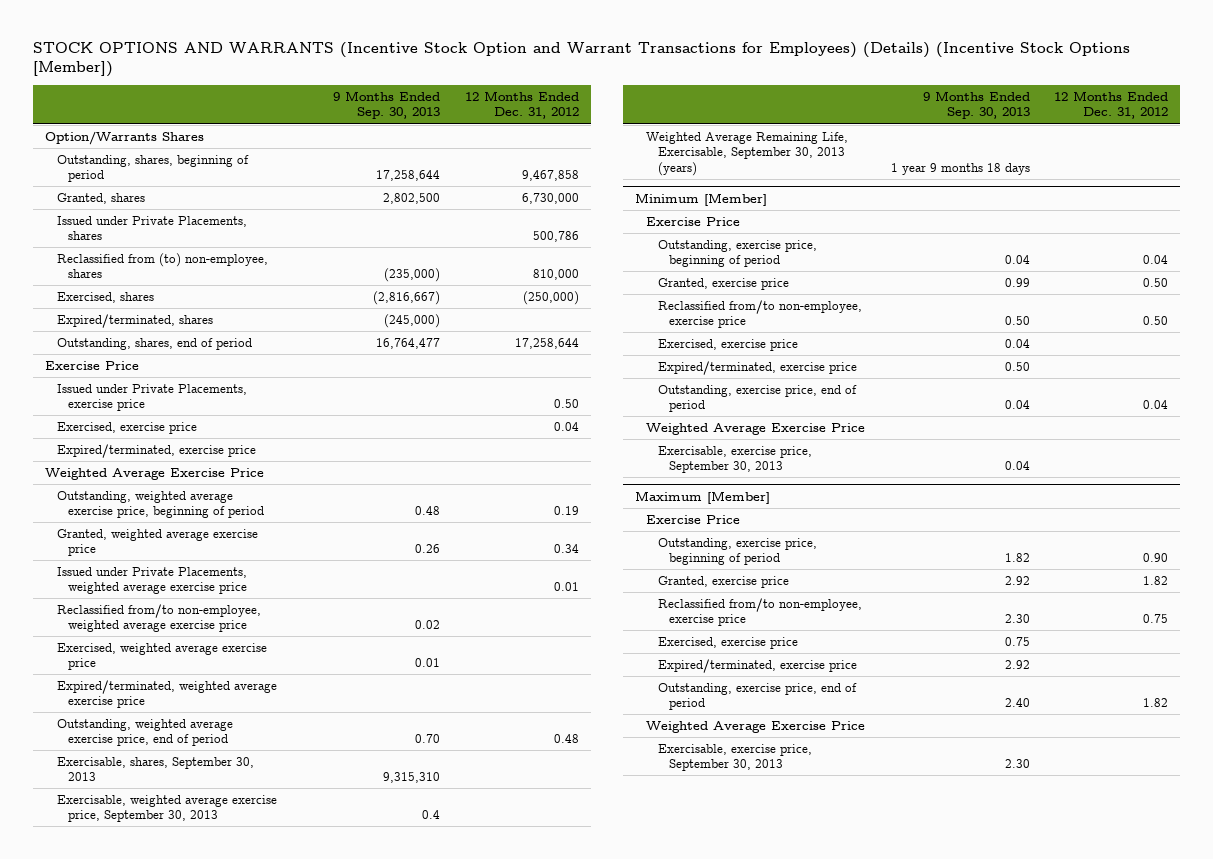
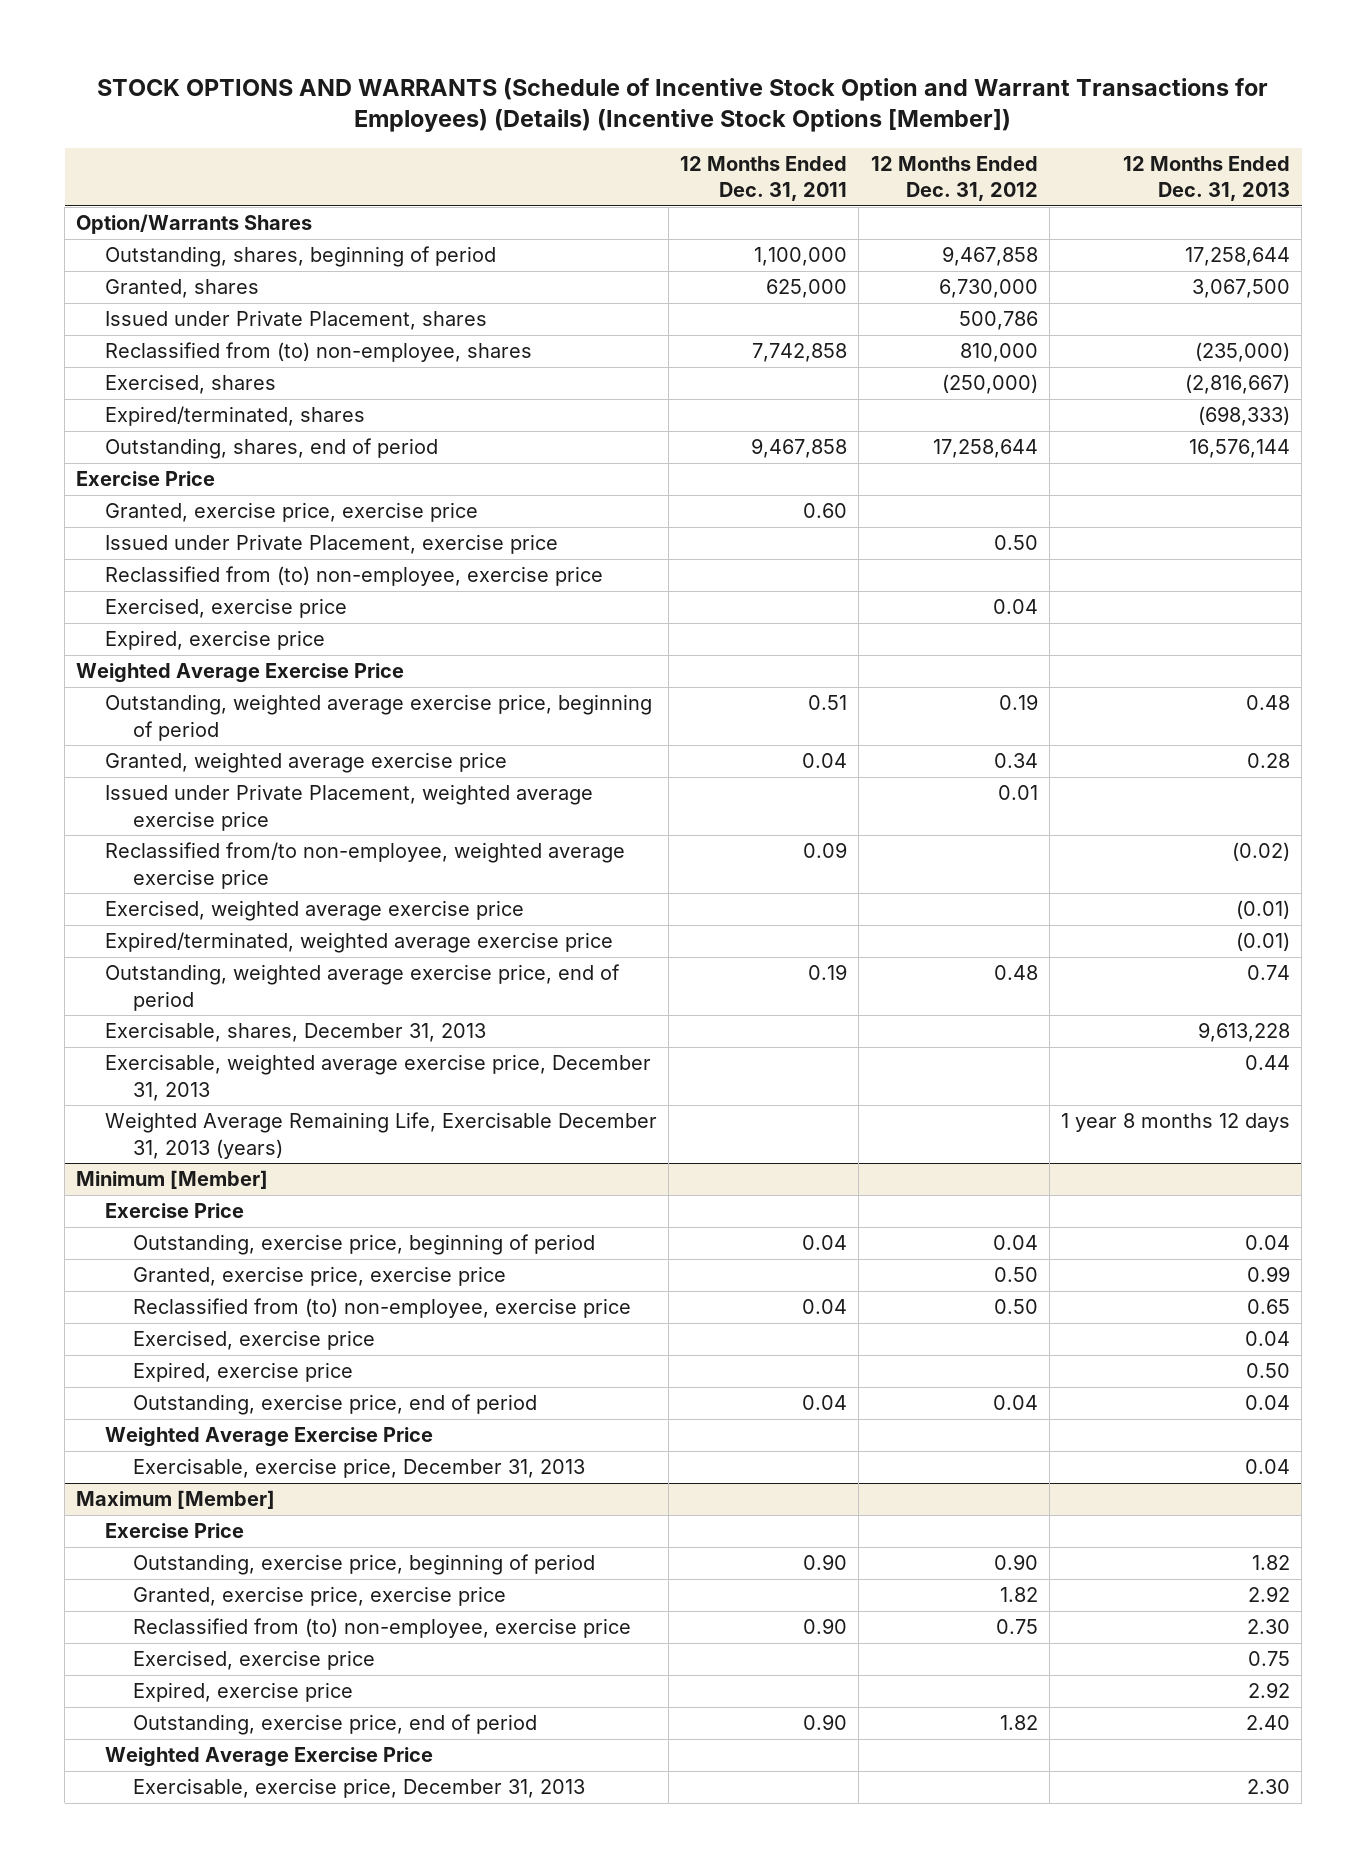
- STOCK OPTIONS AND WARRANTS (Incentive Stock Option and Warrant Transactions for Employees) (Details) (Incentive Stock Options [Member])
+ STOCK OPTIONS AND WARRANTS (Schedule of Incentive Stock Option and Warrant Transactions for Employees) (Details) (Incentive Stock Options [Member])
- | 9 Months Ended Sep. 30, 2013 | 12 Months Ended Dec. 31, 2012
+ | 12 Months Ended Dec. 31, 2011 | 12 Months Ended Dec. 31, 2012 | 12 Months Ended Dec. 31, 2013
- Issued under Private Placements, shares | | 500,786
+ Issued under Private Placement, shares | | 500,786 |
- Issued under Private Placements, exercise price | | 0.50
+ Granted, exercise price, exercise price | 0.60 | |
+ Issued under Private Placement, exercise price | | 0.50 |
+ Reclassified from (to) non-employee, exercise price
- Expired/terminated, exercise price
+ Expired, exercise price
- Issued under Private Placements, weighted average exercise price | | 0.01
+ Issued under Private Placement, weighted average exercise price | | 0.01 |
- Exercisable, shares, September 30, 2013 | 9,315,310 |
- Exercisable, weighted average exercise price, September 30, 2013 | 0.4 |
- Weighted Average Remaining Life, Exercisable, September 30, 2013 (years) | 1 year 9 months 18 days |
+ Exercisable, shares, December 31, 2013 | | | 9,613,228
+ Exercisable, weighted average exercise price, December 31, 2013 | | | 0.44
+ Weighted Average Remaining Life, Exercisable December 31, 2013 (years) | | | 1 year 8 months 12 days
@ Minimum [Member]
- Granted, exercise price | 0.99 | 0.50
- Reclassified from/to non-employee, exercise price | 0.50 | 0.50
+ Granted, exercise price, exercise price | | 0.50 | 0.99
+ Reclassified from (to) non-employee, exercise price | 0.04 | 0.50 | 0.65
- Expired/terminated, exercise price | 0.50 |
+ Expired, exercise price | | | 0.50
- Exercisable, exercise price, September 30, 2013 | 0.04 |
+ Exercisable, exercise price, December 31, 2013 | | | 0.04
@ Maximum [Member]
- Granted, exercise price | 2.92 | 1.82
- Reclassified from/to non-employee, exercise price | 2.30 | 0.75
+ Granted, exercise price, exercise price | | 1.82 | 2.92
+ Reclassified from (to) non-employee, exercise price | 0.90 | 0.75 | 2.30
- Expired/terminated, exercise price | 2.92 |
+ Expired, exercise price | | | 2.92
- Exercisable, exercise price, September 30, 2013 | 2.30 |
+ Exercisable, exercise price, December 31, 2013 | | | 2.30

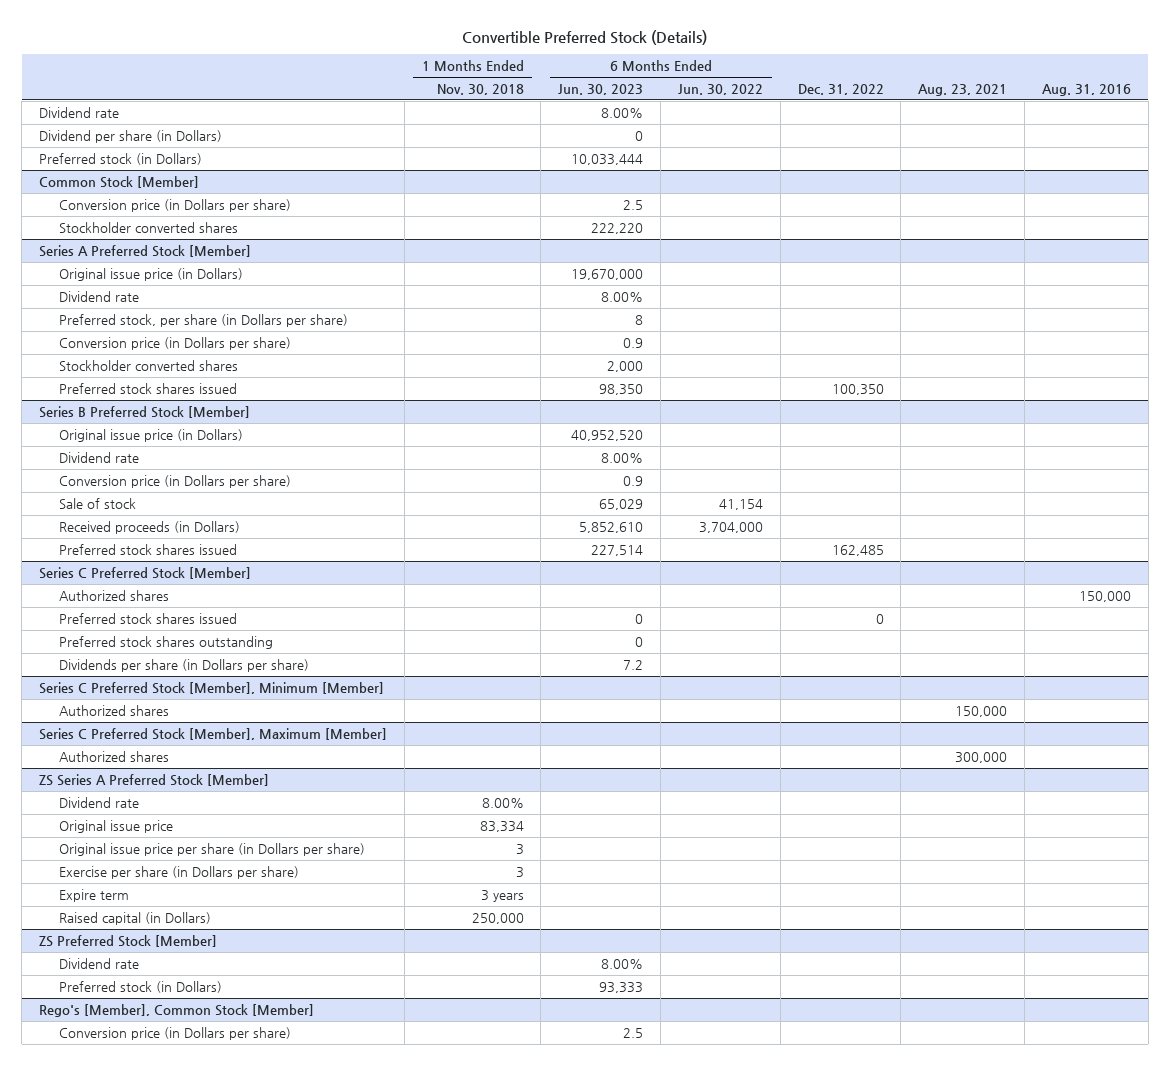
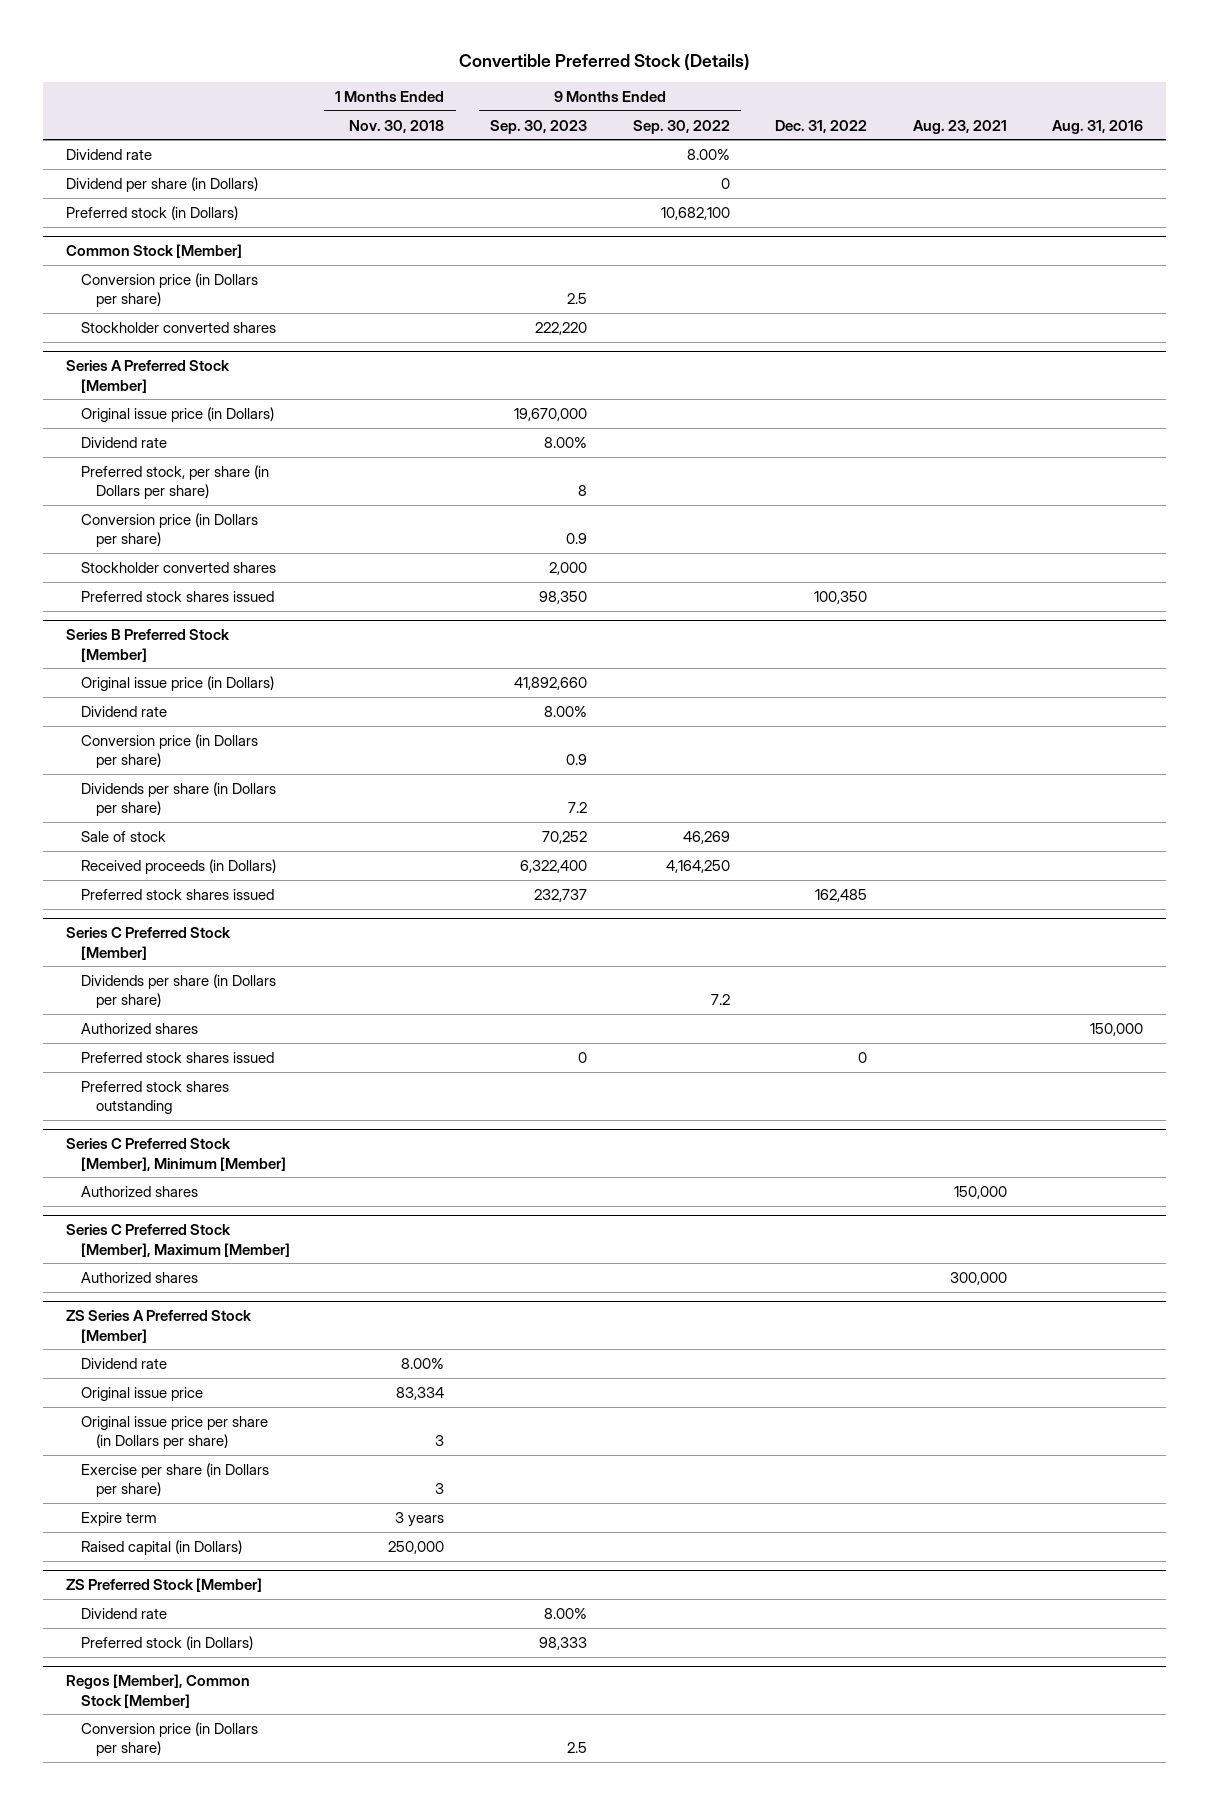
- | 1 Months Ended Nov. 30, 2018 | 6 Months Ended Jun. 30, 2023 | 6 Months Ended Jun. 30, 2022 | Dec. 31, 2022 | Aug. 23, 2021 | Aug. 31, 2016
+ | 1 Months Ended Nov. 30, 2018 | 9 Months Ended Sep. 30, 2023 | 9 Months Ended Sep. 30, 2022 | Dec. 31, 2022 | Aug. 23, 2021 | Aug. 31, 2016
@ Series B Preferred Stock [Member]
+ Dividends per share (in Dollars per share) | | 7.2 | | | |
@ Series C Preferred Stock [Member]
moved up: Dividends per share (in Dollars per share) | | | 7.2 | | |
- Rego's [Member], Common Stock [Member]
+ Regos [Member], Common Stock [Member]

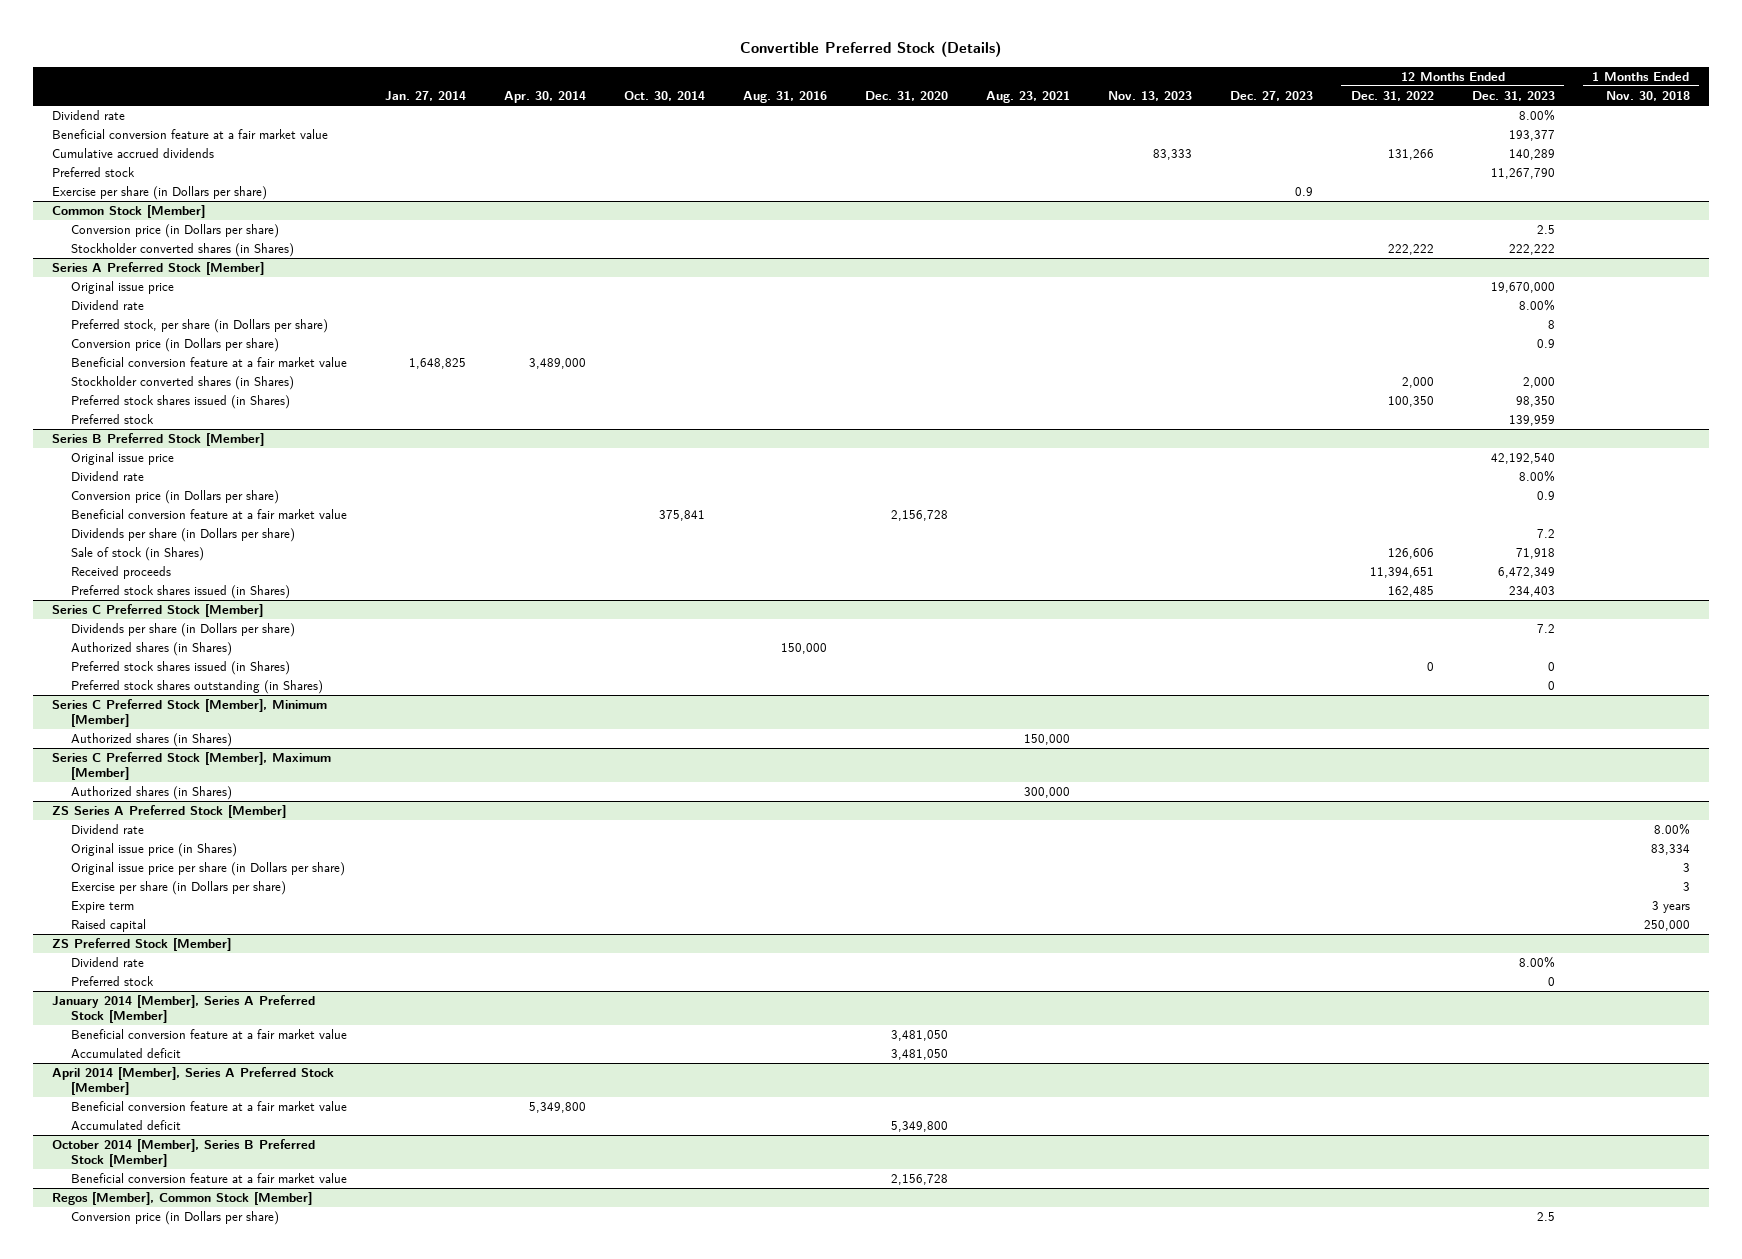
- | 1 Months Ended Nov. 30, 2018 | 9 Months Ended Sep. 30, 2023 | 9 Months Ended Sep. 30, 2022 | Dec. 31, 2022 | Aug. 23, 2021 | Aug. 31, 2016
+ | Jan. 27, 2014 | Apr. 30, 2014 | Oct. 30, 2014 | Aug. 31, 2016 | Dec. 31, 2020 | Aug. 23, 2021 | Nov. 13, 2023 | Dec. 27, 2023 | 12 Months Ended Dec. 31, 2022 | 12 Months Ended Dec. 31, 2023 | 1 Months Ended Nov. 30, 2018
- Dividend per share (in Dollars) | | | 0 | | |
- Preferred stock (in Dollars) | | | 10,682,100 | | |
+ Beneficial conversion feature at a fair market value | | | | | | | | | | 193,377 |
+ Cumulative accrued dividends | | | | | | | 83,333 | | 131,266 | 140,289 |
+ Preferred stock | | | | | | | | | | 11,267,790 |
+ Exercise per share (in Dollars per share) | | | | | | | | 0.9 | | |
@ Common Stock [Member]
- Stockholder converted shares | | 222,220 | | | |
+ Stockholder converted shares (in Shares) | | | | | | | | | 222,222 | 222,222 |
@ Series A Preferred Stock [Member]
- Original issue price (in Dollars) | | 19,670,000 | | | |
+ Original issue price | | | | | | | | | | 19,670,000 |
- Stockholder converted shares | | 2,000 | | | |
- Preferred stock shares issued | | 98,350 | | 100,350 | |
+ Beneficial conversion feature at a fair market value | 1,648,825 | 3,489,000 | | | | | | | | |
+ Stockholder converted shares (in Shares) | | | | | | | | | 2,000 | 2,000 |
+ Preferred stock shares issued (in Shares) | | | | | | | | | 100,350 | 98,350 |
+ Preferred stock | | | | | | | | | | 139,959 |
@ Series B Preferred Stock [Member]
- Original issue price (in Dollars) | | 41,892,660 | | | |
+ Original issue price | | | | | | | | | | 42,192,540 |
+ Beneficial conversion feature at a fair market value | | | 375,841 | | 2,156,728 | | | | | |
- Sale of stock | | 70,252 | 46,269 | | |
- Received proceeds (in Dollars) | | 6,322,400 | 4,164,250 | | |
- Preferred stock shares issued | | 232,737 | | 162,485 | |
+ Sale of stock (in Shares) | | | | | | | | | 126,606 | 71,918 |
+ Received proceeds | | | | | | | | | 11,394,651 | 6,472,349 |
+ Preferred stock shares issued (in Shares) | | | | | | | | | 162,485 | 234,403 |
@ Series C Preferred Stock [Member]
- Authorized shares | | | | | | 150,000
- Preferred stock shares issued | | 0 | | 0 | |
- Preferred stock shares outstanding
+ Authorized shares (in Shares) | | | | 150,000 | | | | | | |
+ Preferred stock shares issued (in Shares) | | | | | | | | | 0 | 0 |
+ Preferred stock shares outstanding (in Shares) | | | | | | | | | | 0 |
@ Series C Preferred Stock [Member], Minimum [Member]
- Authorized shares | | | | | 150,000 |
+ Authorized shares (in Shares) | | | | | | 150,000 | | | | |
@ Series C Preferred Stock [Member], Maximum [Member]
- Authorized shares | | | | | 300,000 |
+ Authorized shares (in Shares) | | | | | | 300,000 | | | | |
@ ZS Series A Preferred Stock [Member]
- Original issue price | 83,334 | | | | |
+ Original issue price (in Shares) | | | | | | | | | | | 83,334
- Raised capital (in Dollars) | 250,000 | | | | |
+ Raised capital | | | | | | | | | | | 250,000
@ ZS Preferred Stock [Member]
- Preferred stock (in Dollars) | | 98,333 | | | |
+ Preferred stock | | | | | | | | | | 0 |
+ January 2014 [Member], Series A Preferred Stock [Member]
+ Beneficial conversion feature at a fair market value | | | | | 3,481,050 | | | | | |
+ Accumulated deficit | | | | | 3,481,050 | | | | | |
+ April 2014 [Member], Series A Preferred Stock [Member]
+ Beneficial conversion feature at a fair market value | | 5,349,800 | | | | | | | | |
+ Accumulated deficit | | | | | 5,349,800 | | | | | |
+ October 2014 [Member], Series B Preferred Stock [Member]
+ Beneficial conversion feature at a fair market value | | | | | 2,156,728 | | | | | |

